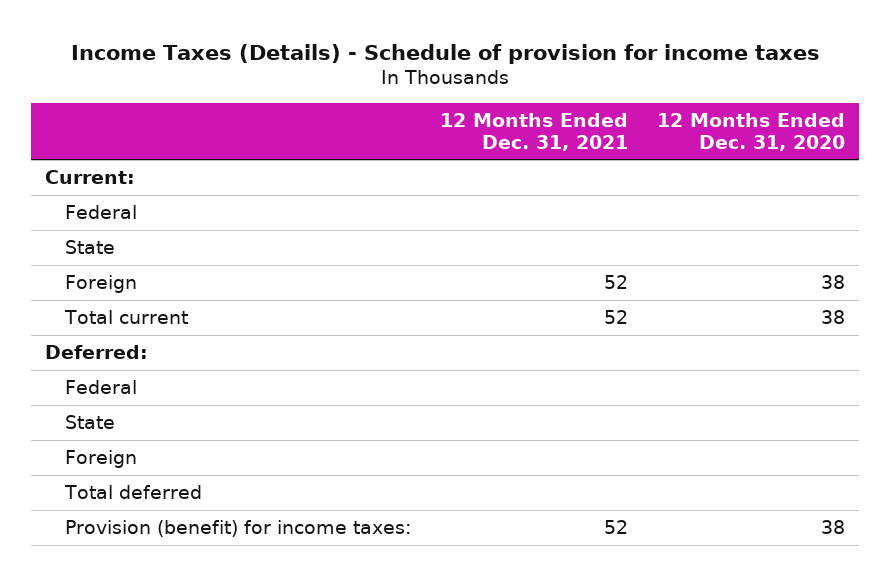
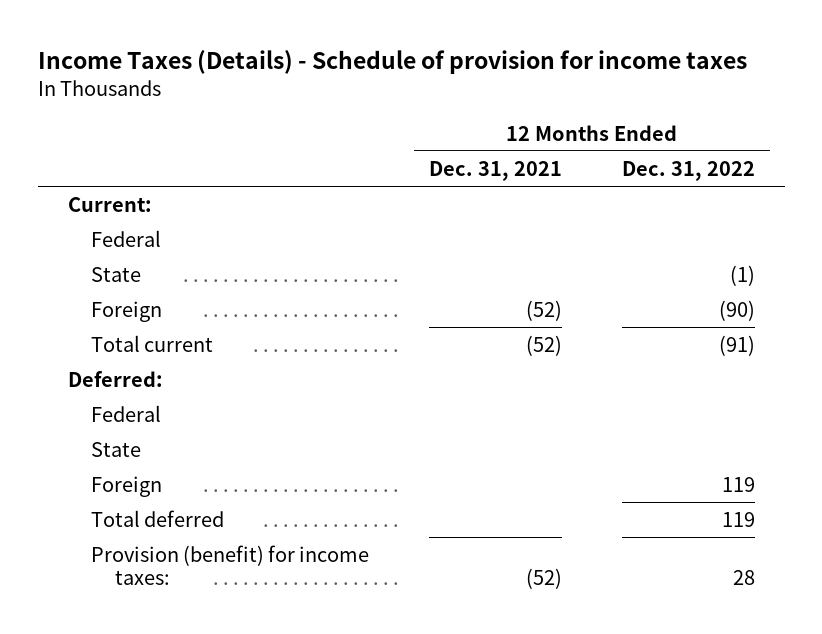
- | 12 Months Ended Dec. 31, 2021 | 12 Months Ended Dec. 31, 2020
+ | 12 Months Ended Dec. 31, 2021 | 12 Months Ended Dec. 31, 2022
- Foreign | 52 | 38
- Total current | 52 | 38
+ Foreign | (52) | (90)
+ Total current | (52) | (91)
- Provision (benefit) for income taxes: | 52 | 38
+ Provision (benefit) for income taxes: | (52) | 28

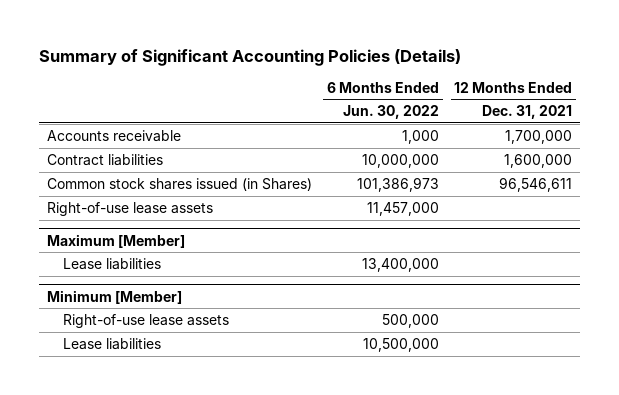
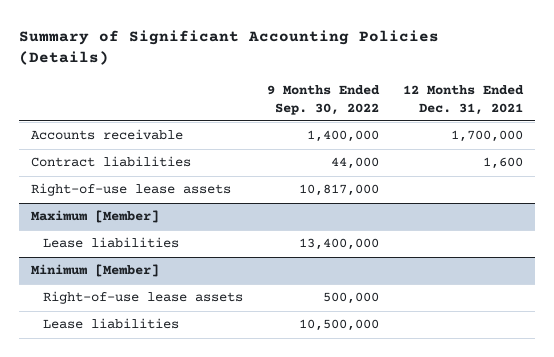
- | 6 Months Ended Jun. 30, 2022 | 12 Months Ended Dec. 31, 2021
+ | 9 Months Ended Sep. 30, 2022 | 12 Months Ended Dec. 31, 2021
- Contract liabilities | 10,000,000 | 1,600,000
- Common stock shares issued (in Shares) | 101,386,973 | 96,546,611
+ Contract liabilities | 44,000 | 1,600

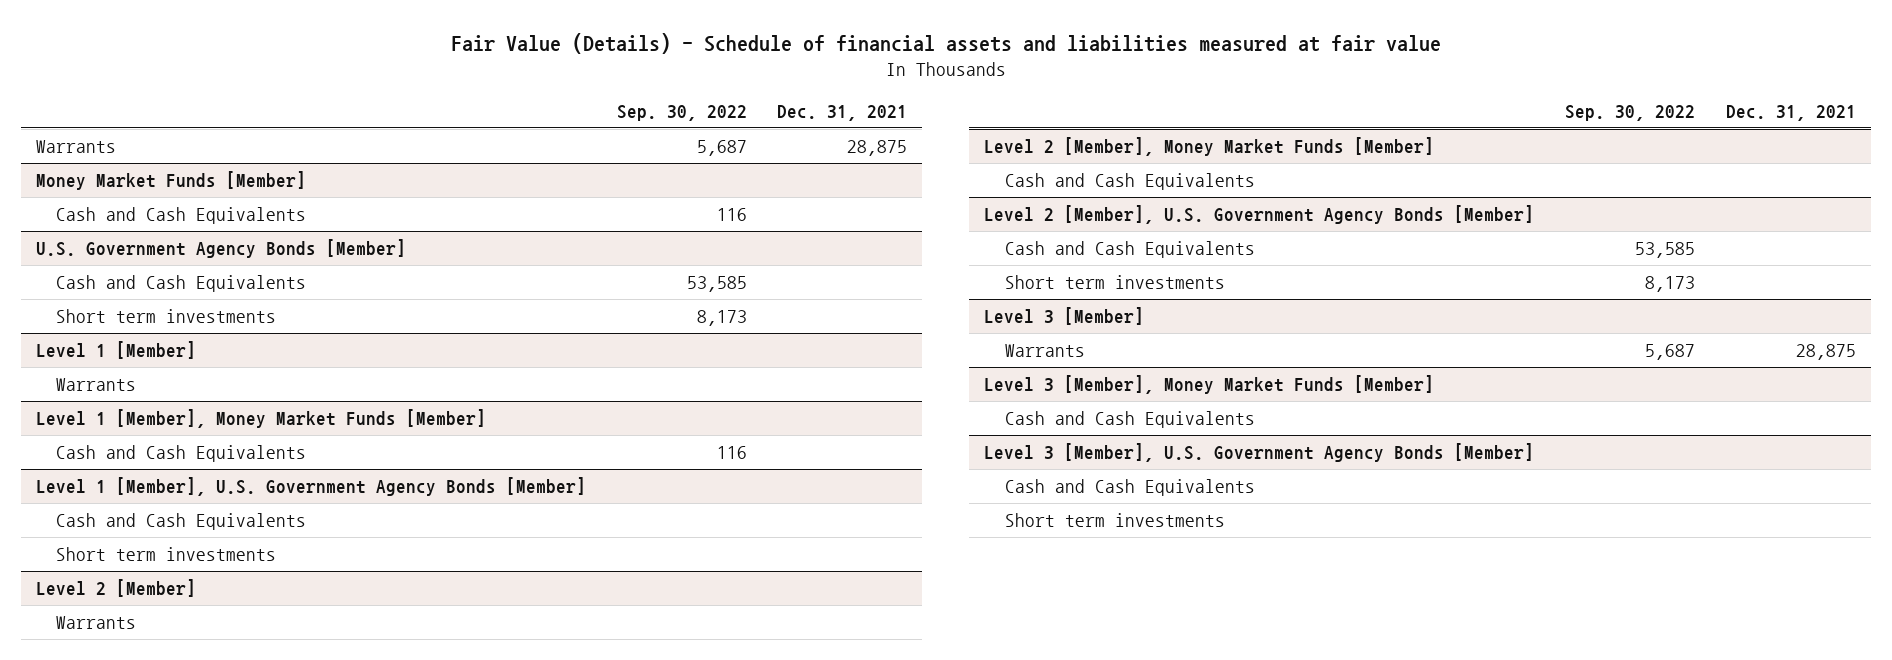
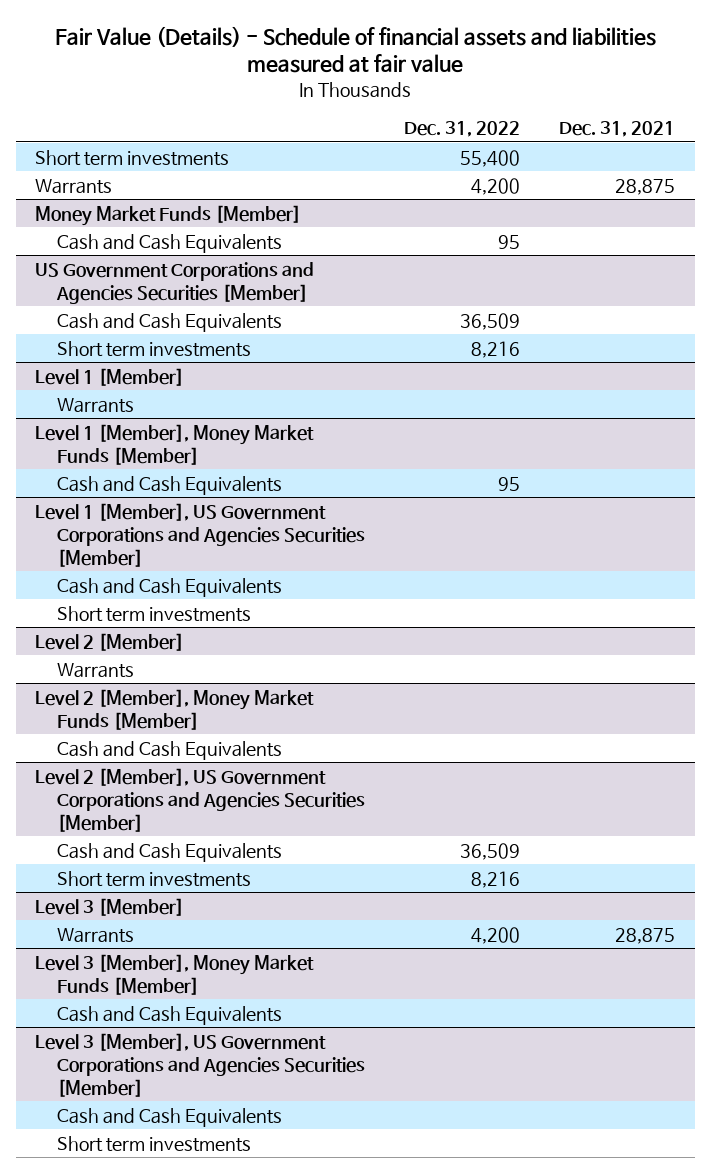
- | Sep. 30, 2022 | Dec. 31, 2021
+ | Dec. 31, 2022 | Dec. 31, 2021
+ Short term investments | 55,400 |
- U.S. Government Agency Bonds [Member]
+ US Government Corporations and Agencies Securities [Member]
- Level 1 [Member], U.S. Government Agency Bonds [Member]
- Cash and Cash Equivalents
- Short term investments
+ Level 1 [Member], US Government Corporations and Agencies Securities [Member]
+ Cash and Cash Equivalents
+ Short term investments
- Level 2 [Member], U.S. Government Agency Bonds [Member]
- Cash and Cash Equivalents | 53,585 |
- Short term investments | 8,173 |
+ Level 2 [Member], US Government Corporations and Agencies Securities [Member]
+ Cash and Cash Equivalents | 36,509 |
+ Short term investments | 8,216 |
- Level 3 [Member], U.S. Government Agency Bonds [Member]
- Cash and Cash Equivalents
- Short term investments
+ Level 3 [Member], US Government Corporations and Agencies Securities [Member]
+ Cash and Cash Equivalents
+ Short term investments

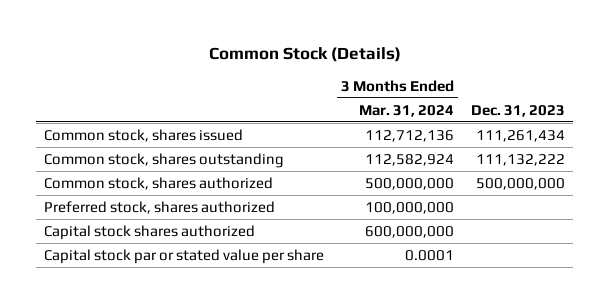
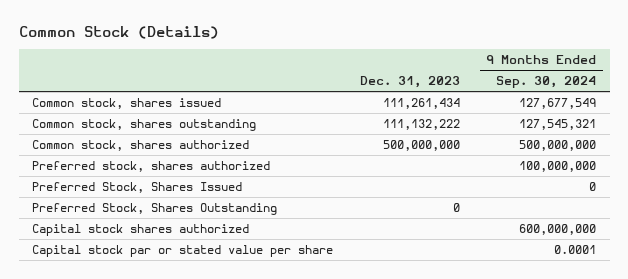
- | 3 Months Ended Mar. 31, 2024 | Dec. 31, 2023
+ | Dec. 31, 2023 | 9 Months Ended Sep. 30, 2024
+ Preferred Stock, Shares Issued | | 0
+ Preferred Stock, Shares Outstanding | 0 |

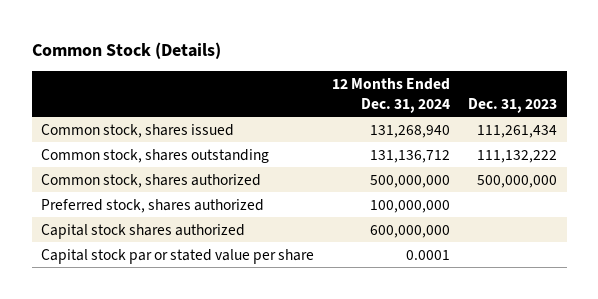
- | Dec. 31, 2023 | 9 Months Ended Sep. 30, 2024
+ | 12 Months Ended Dec. 31, 2024 | Dec. 31, 2023
- Preferred Stock, Shares Issued | | 0
- Preferred Stock, Shares Outstanding | 0 |

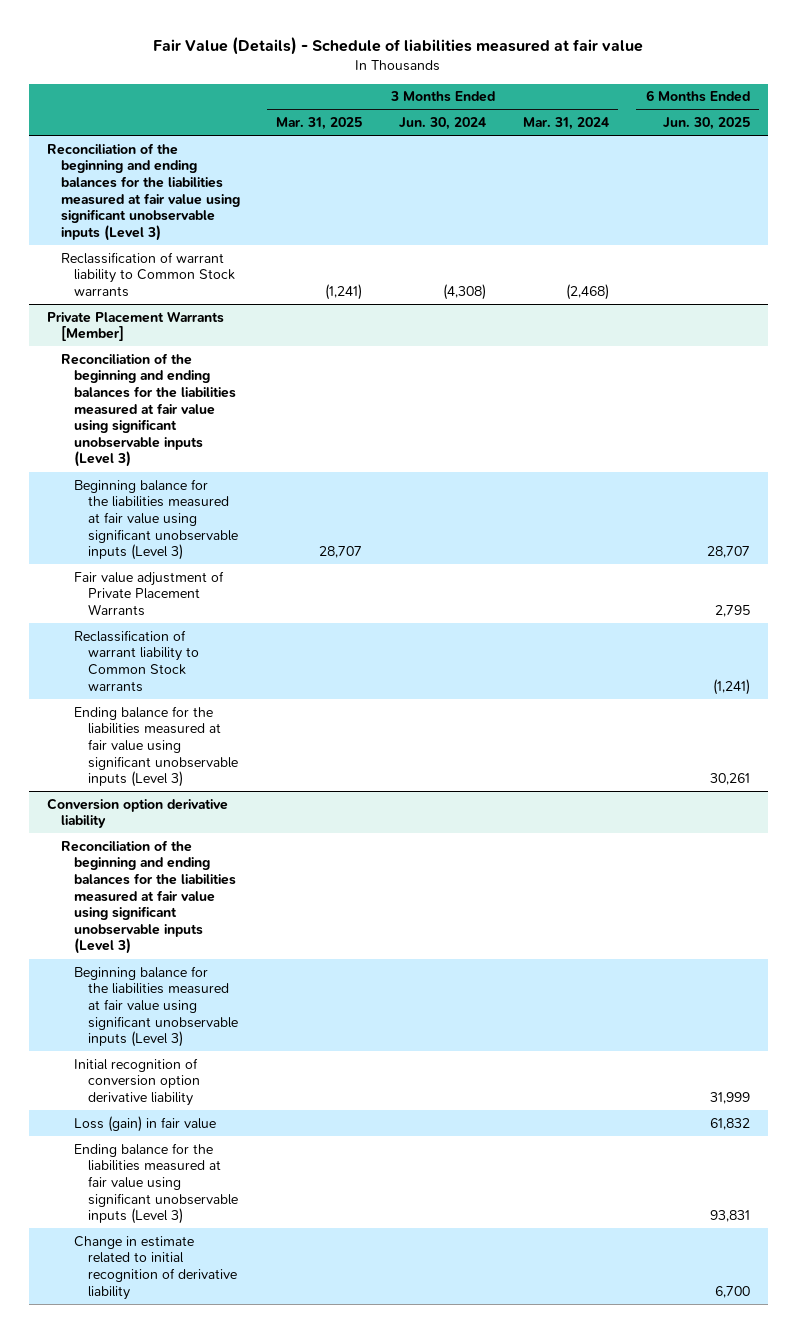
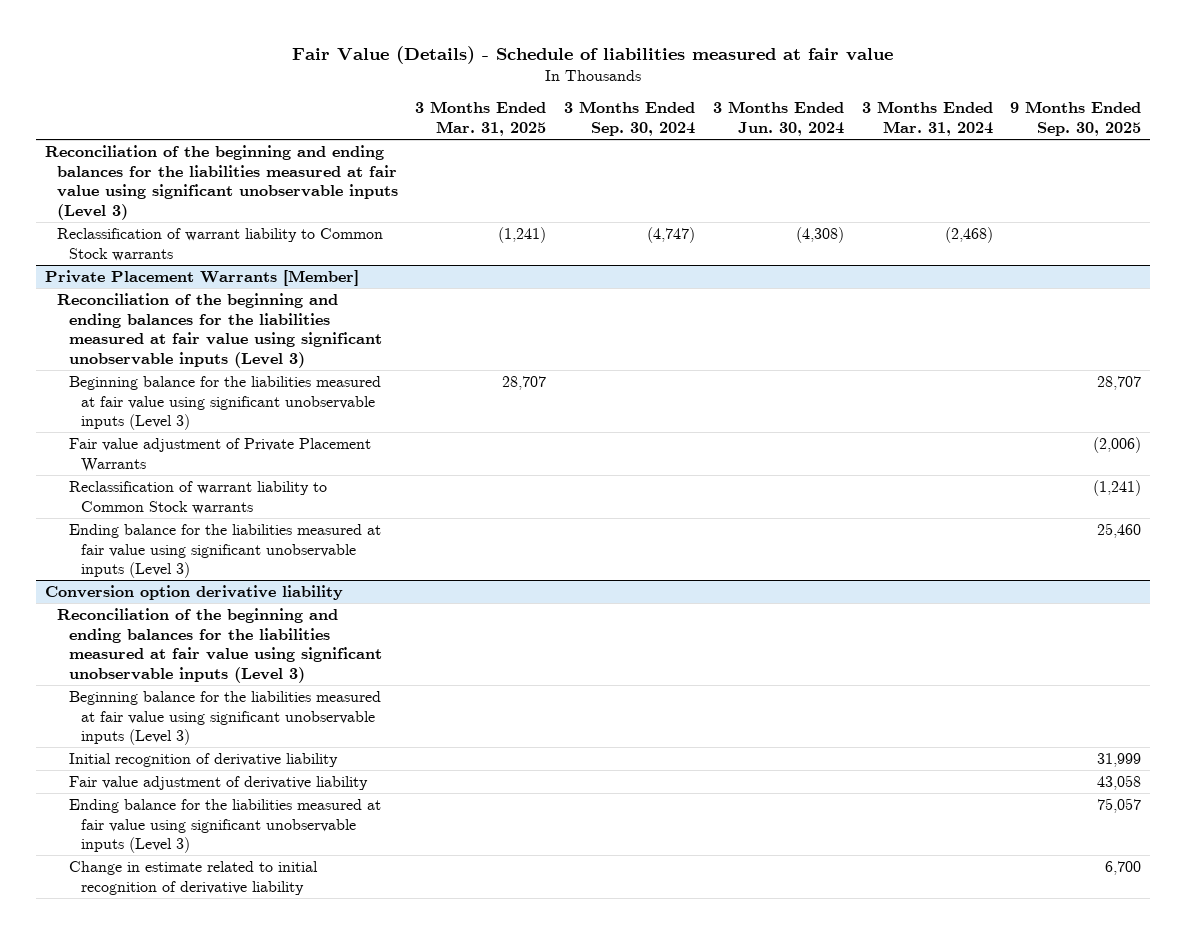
- | 3 Months Ended Mar. 31, 2025 | 3 Months Ended Jun. 30, 2024 | 3 Months Ended Mar. 31, 2024 | 6 Months Ended Jun. 30, 2025
+ | 3 Months Ended Mar. 31, 2025 | 3 Months Ended Sep. 30, 2024 | 3 Months Ended Jun. 30, 2024 | 3 Months Ended Mar. 31, 2024 | 9 Months Ended Sep. 30, 2025
@ Conversion option derivative liability
- Initial recognition of conversion option derivative liability | | | | 31,999
- Loss (gain) in fair value | | | | 61,832
+ Initial recognition of derivative liability | | | | | 31,999
+ Fair value adjustment of derivative liability | | | | | 43,058

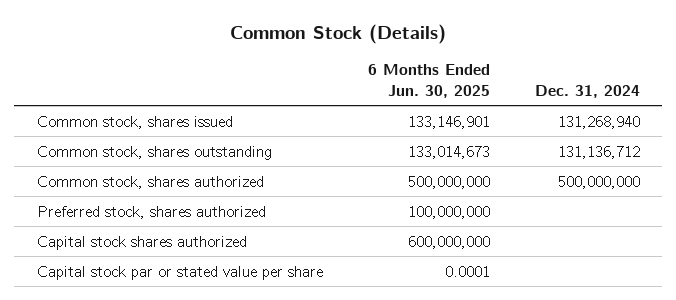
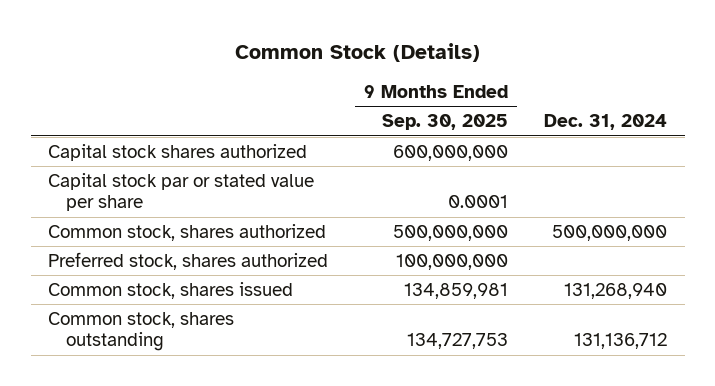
- | 6 Months Ended Jun. 30, 2025 | Dec. 31, 2024
+ | 9 Months Ended Sep. 30, 2025 | Dec. 31, 2024
moved down: Common stock, shares authorized | 500,000,000 | 500,000,000
moved down: Preferred stock, shares authorized | 100,000,000 |
moved down: Common stock, shares issued | 134,859,981 | 131,268,940
moved down: Common stock, shares outstanding | 134,727,753 | 131,136,712

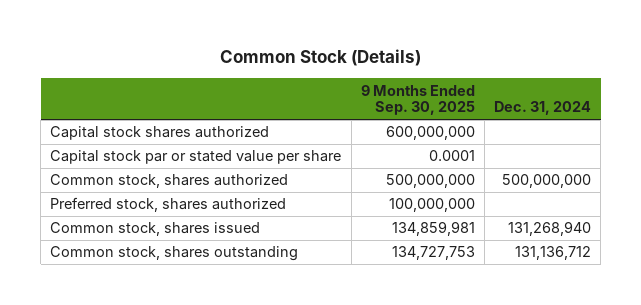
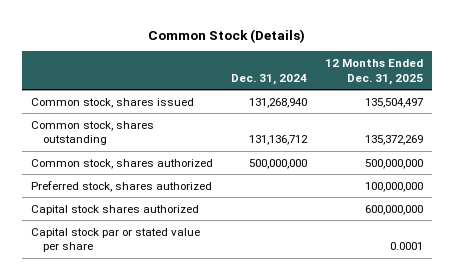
- | 9 Months Ended Sep. 30, 2025 | Dec. 31, 2024
+ | Dec. 31, 2024 | 12 Months Ended Dec. 31, 2025
moved down: Common stock, shares authorized | 500,000,000 | 500,000,000
moved down: Preferred stock, shares authorized | | 100,000,000
moved down: Capital stock shares authorized | | 600,000,000
moved down: Capital stock par or stated value per share | | 0.0001

